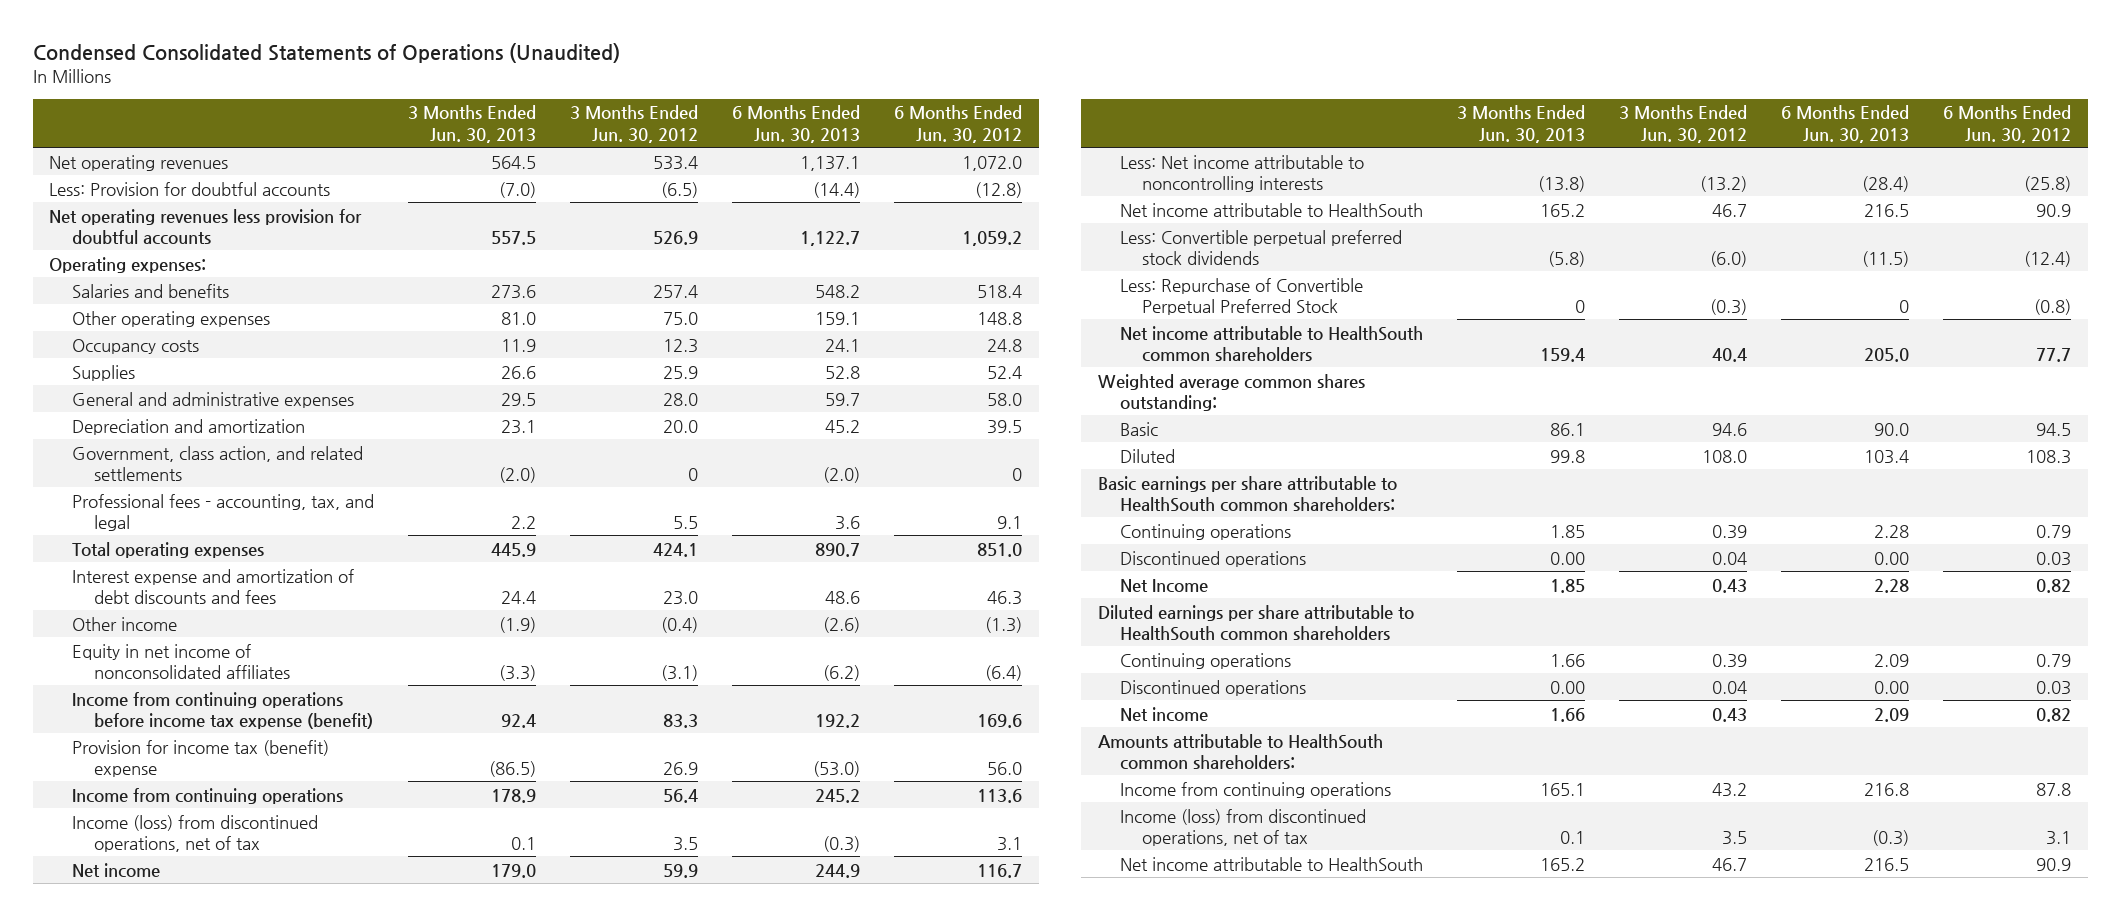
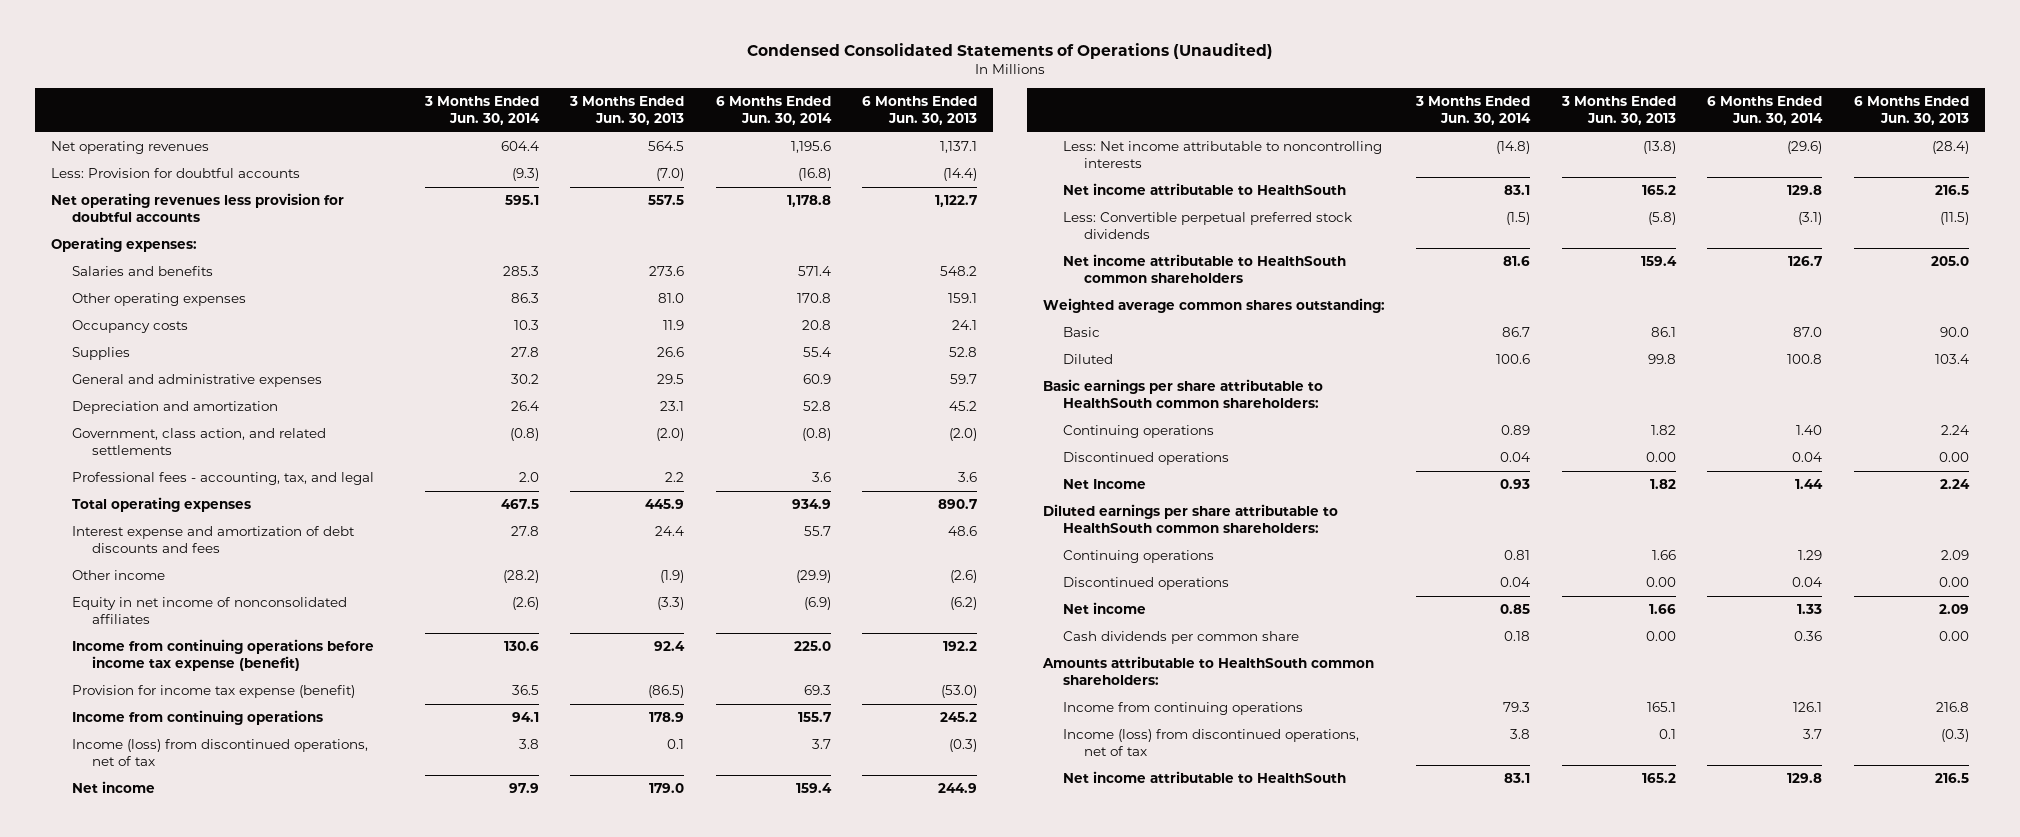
- | 3 Months Ended Jun. 30, 2013 | 3 Months Ended Jun. 30, 2012 | 6 Months Ended Jun. 30, 2013 | 6 Months Ended Jun. 30, 2012
+ | 3 Months Ended Jun. 30, 2014 | 3 Months Ended Jun. 30, 2013 | 6 Months Ended Jun. 30, 2014 | 6 Months Ended Jun. 30, 2013
- Provision for income tax (benefit) expense | (86.5) | 26.9 | (53.0) | 56.0
+ Provision for income tax expense (benefit) | 36.5 | (86.5) | 69.3 | (53.0)
- Less: Repurchase of Convertible Perpetual Preferred Stock | 0 | (0.3) | 0 | (0.8)
- Continuing operations | 1.85 | 0.39 | 2.28 | 0.79
+ Continuing operations | 0.89 | 1.82 | 1.40 | 2.24
- Net Income | 1.85 | 0.43 | 2.28 | 0.82
- Diluted earnings per share attributable to HealthSouth common shareholders
+ Net Income | 0.93 | 1.82 | 1.44 | 2.24
+ Diluted earnings per share attributable to HealthSouth common shareholders:
+ Cash dividends per common share | 0.18 | 0.00 | 0.36 | 0.00

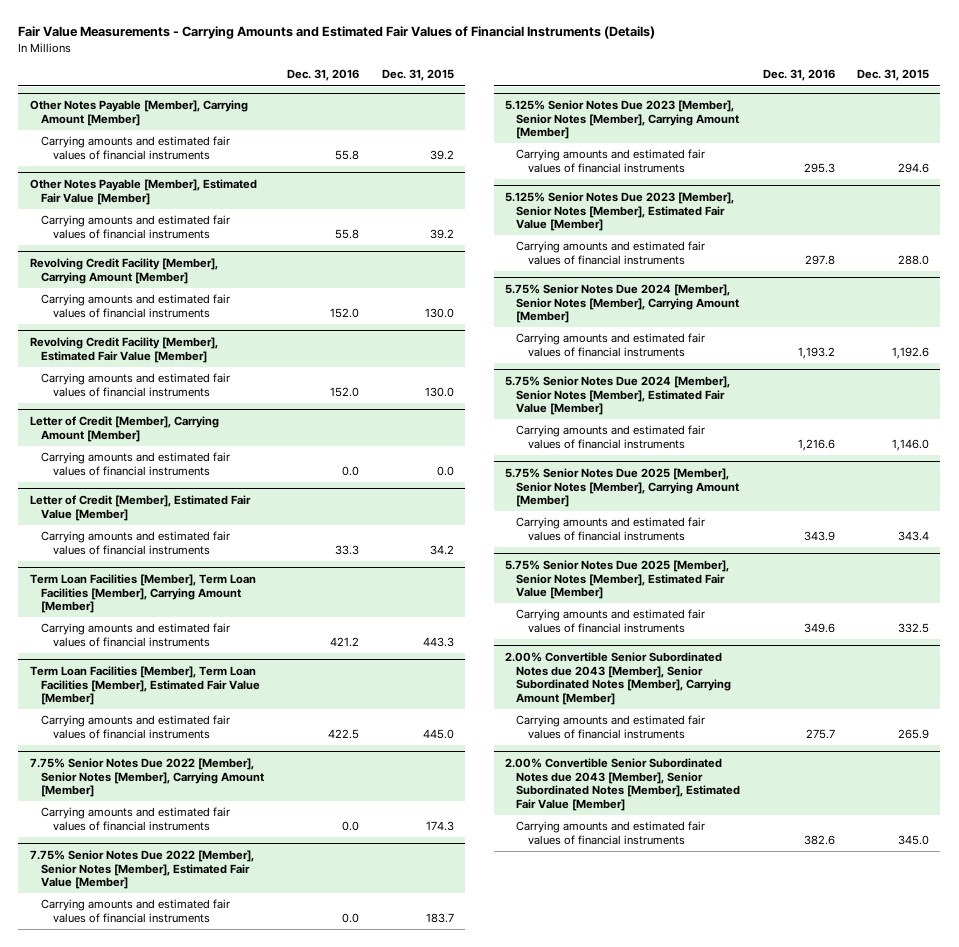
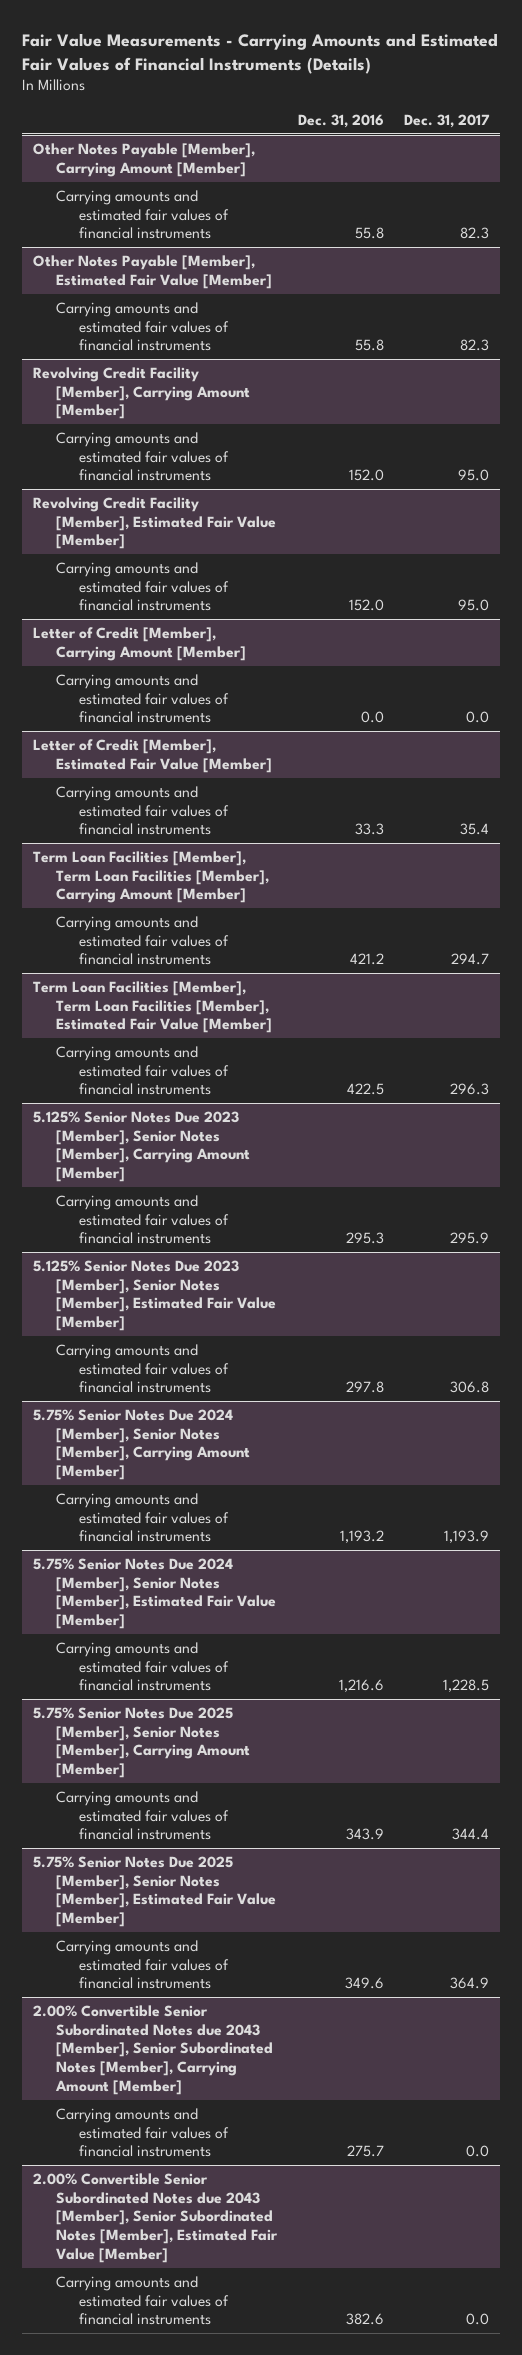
- | Dec. 31, 2016 | Dec. 31, 2015
+ | Dec. 31, 2016 | Dec. 31, 2017
- 7.75% Senior Notes Due 2022 [Member], Senior Notes [Member], Carrying Amount [Member]
- Carrying amounts and estimated fair values of financial instruments | 0.0 | 174.3
- 7.75% Senior Notes Due 2022 [Member], Senior Notes [Member], Estimated Fair Value [Member]
- Carrying amounts and estimated fair values of financial instruments | 0.0 | 183.7

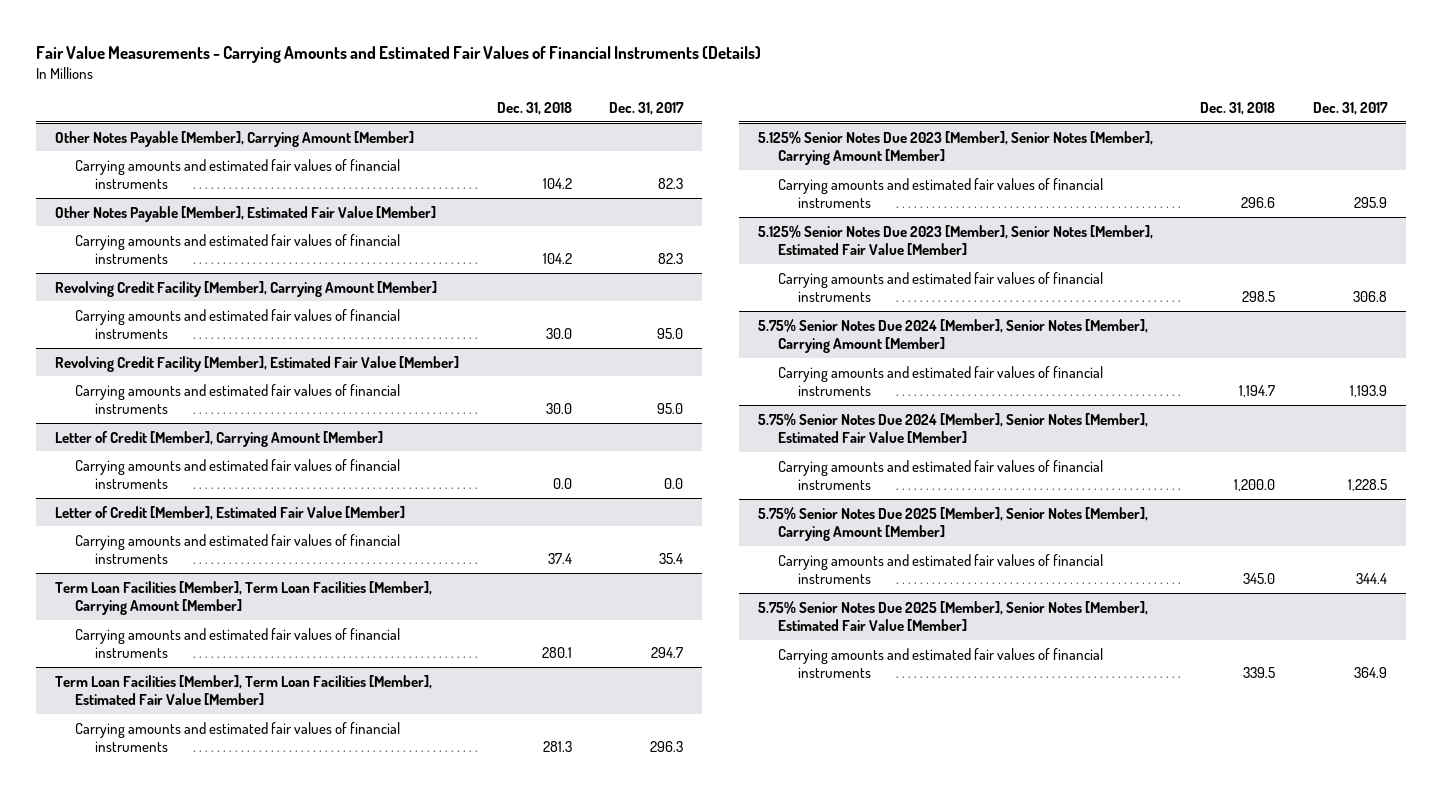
- | Dec. 31, 2016 | Dec. 31, 2017
+ | Dec. 31, 2018 | Dec. 31, 2017
- 2.00% Convertible Senior Subordinated Notes due 2043 [Member], Senior Subordinated Notes [Member], Carrying Amount [Member]
- Carrying amounts and estimated fair values of financial instruments | 275.7 | 0.0
- 2.00% Convertible Senior Subordinated Notes due 2043 [Member], Senior Subordinated Notes [Member], Estimated Fair Value [Member]
- Carrying amounts and estimated fair values of financial instruments | 382.6 | 0.0

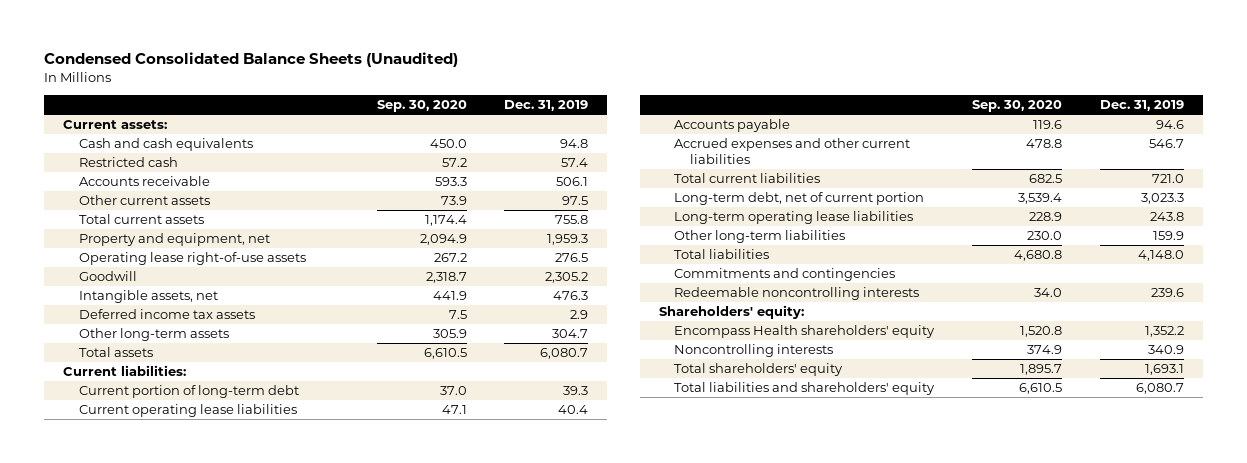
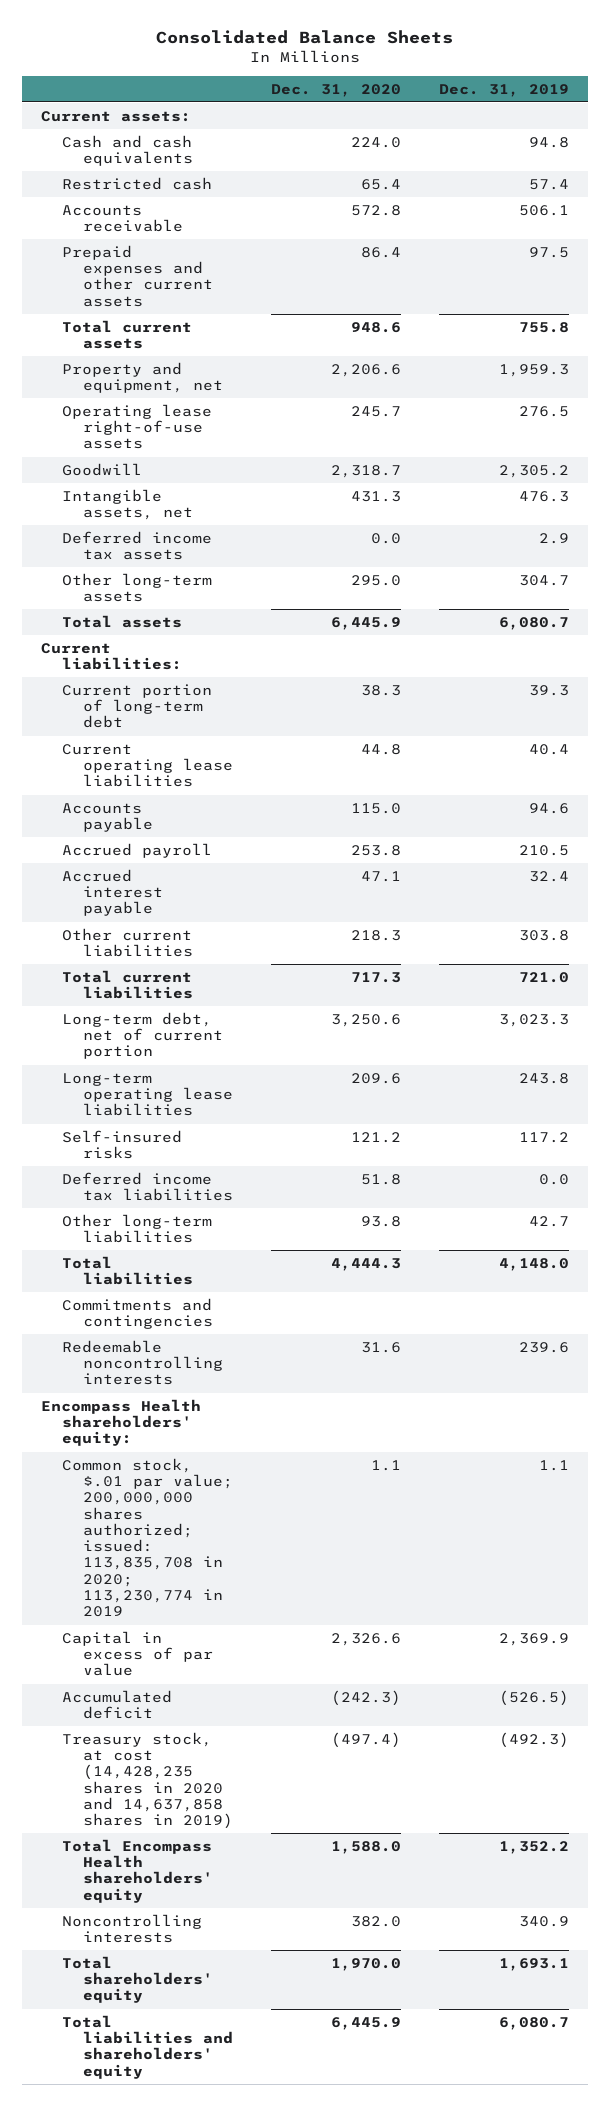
- Condensed Consolidated Balance Sheets (Unaudited)
+ Consolidated Balance Sheets
- | Sep. 30, 2020 | Dec. 31, 2019
+ | Dec. 31, 2020 | Dec. 31, 2019
- Other current assets | 73.9 | 97.5
+ Prepaid expenses and other current assets | 86.4 | 97.5
- Accrued expenses and other current liabilities | 478.8 | 546.7
+ Accrued payroll | 253.8 | 210.5
+ Accrued interest payable | 47.1 | 32.4
+ Other current liabilities | 218.3 | 303.8
- Other long-term liabilities | 230.0 | 159.9
+ Self-insured risks | 121.2 | 117.2
+ Deferred income tax liabilities | 51.8 | 0.0
+ Other long-term liabilities | 93.8 | 42.7
- Shareholders' equity:
- Encompass Health shareholders' equity | 1,520.8 | 1,352.2
+ Encompass Health shareholders' equity:
+ Common stock, $.01 par value; 200,000,000 shares authorized; issued: 113,835,708 in 2020; 113,230,774 in 2019 | 1.1 | 1.1
+ Capital in excess of par value | 2,326.6 | 2,369.9
+ Accumulated deficit | (242.3) | (526.5)
+ Treasury stock, at cost (14,428,235 shares in 2020 and 14,637,858 shares in 2019) | (497.4) | (492.3)
+ Total Encompass Health shareholders' equity | 1,588.0 | 1,352.2

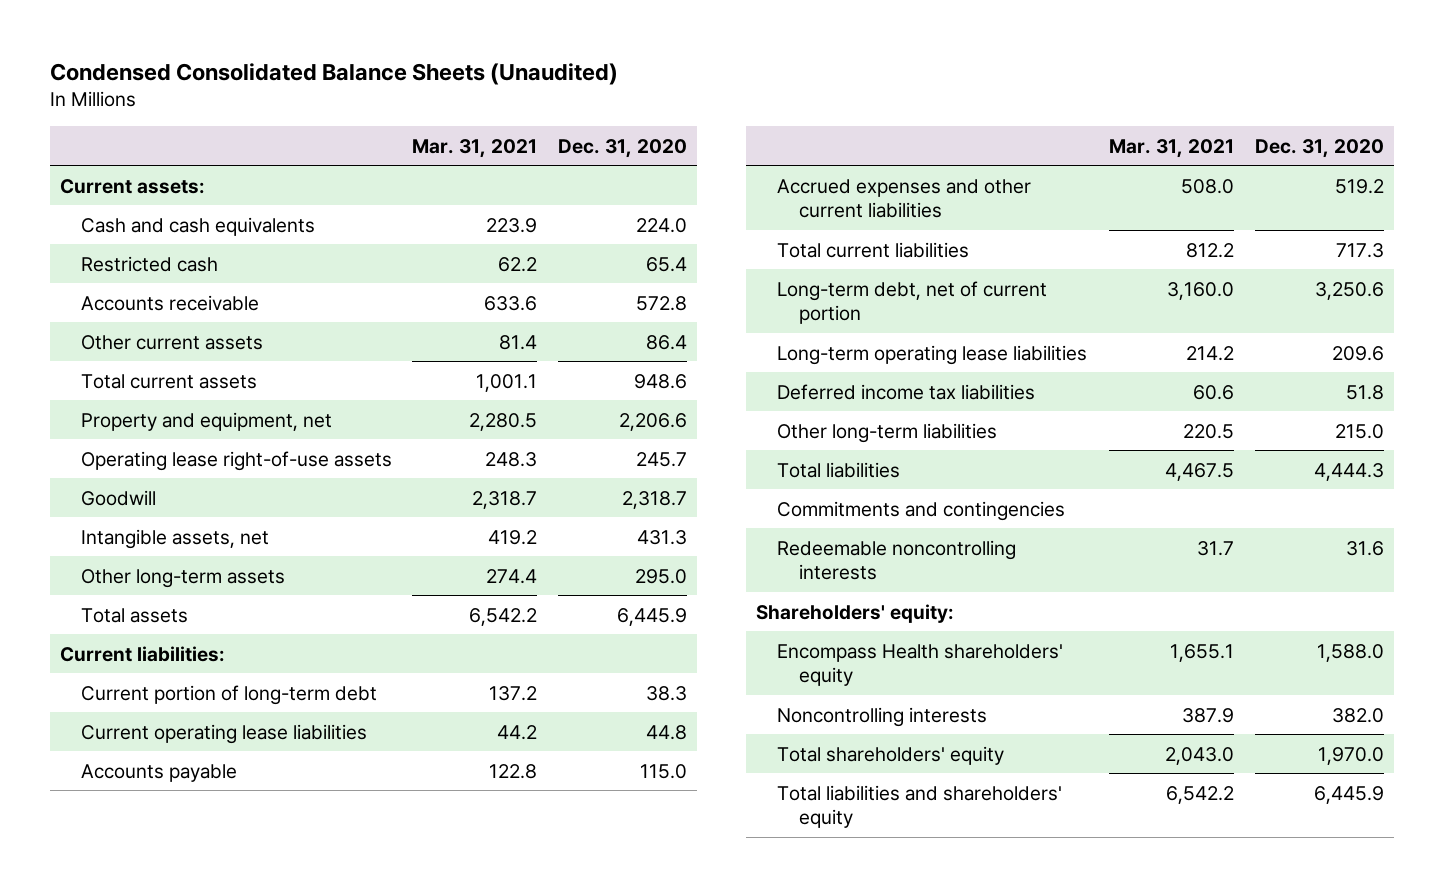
- Consolidated Balance Sheets
+ Condensed Consolidated Balance Sheets (Unaudited)
- | Dec. 31, 2020 | Dec. 31, 2019
+ | Mar. 31, 2021 | Dec. 31, 2020
- Prepaid expenses and other current assets | 86.4 | 97.5
+ Other current assets | 81.4 | 86.4
- Deferred income tax assets | 0.0 | 2.9
- Accrued payroll | 253.8 | 210.5
- Accrued interest payable | 47.1 | 32.4
- Other current liabilities | 218.3 | 303.8
+ Accrued expenses and other current liabilities | 508.0 | 519.2
- Self-insured risks | 121.2 | 117.2
- Other long-term liabilities | 93.8 | 42.7
+ Other long-term liabilities | 220.5 | 215.0
- Encompass Health shareholders' equity:
- Common stock, $.01 par value; 200,000,000 shares authorized; issued: 113,835,708 in 2020; 113,230,774 in 2019 | 1.1 | 1.1
- Capital in excess of par value | 2,326.6 | 2,369.9
- Accumulated deficit | (242.3) | (526.5)
- Treasury stock, at cost (14,428,235 shares in 2020 and 14,637,858 shares in 2019) | (497.4) | (492.3)
- Total Encompass Health shareholders' equity | 1,588.0 | 1,352.2
+ Shareholders' equity:
+ Encompass Health shareholders' equity | 1,655.1 | 1,588.0

